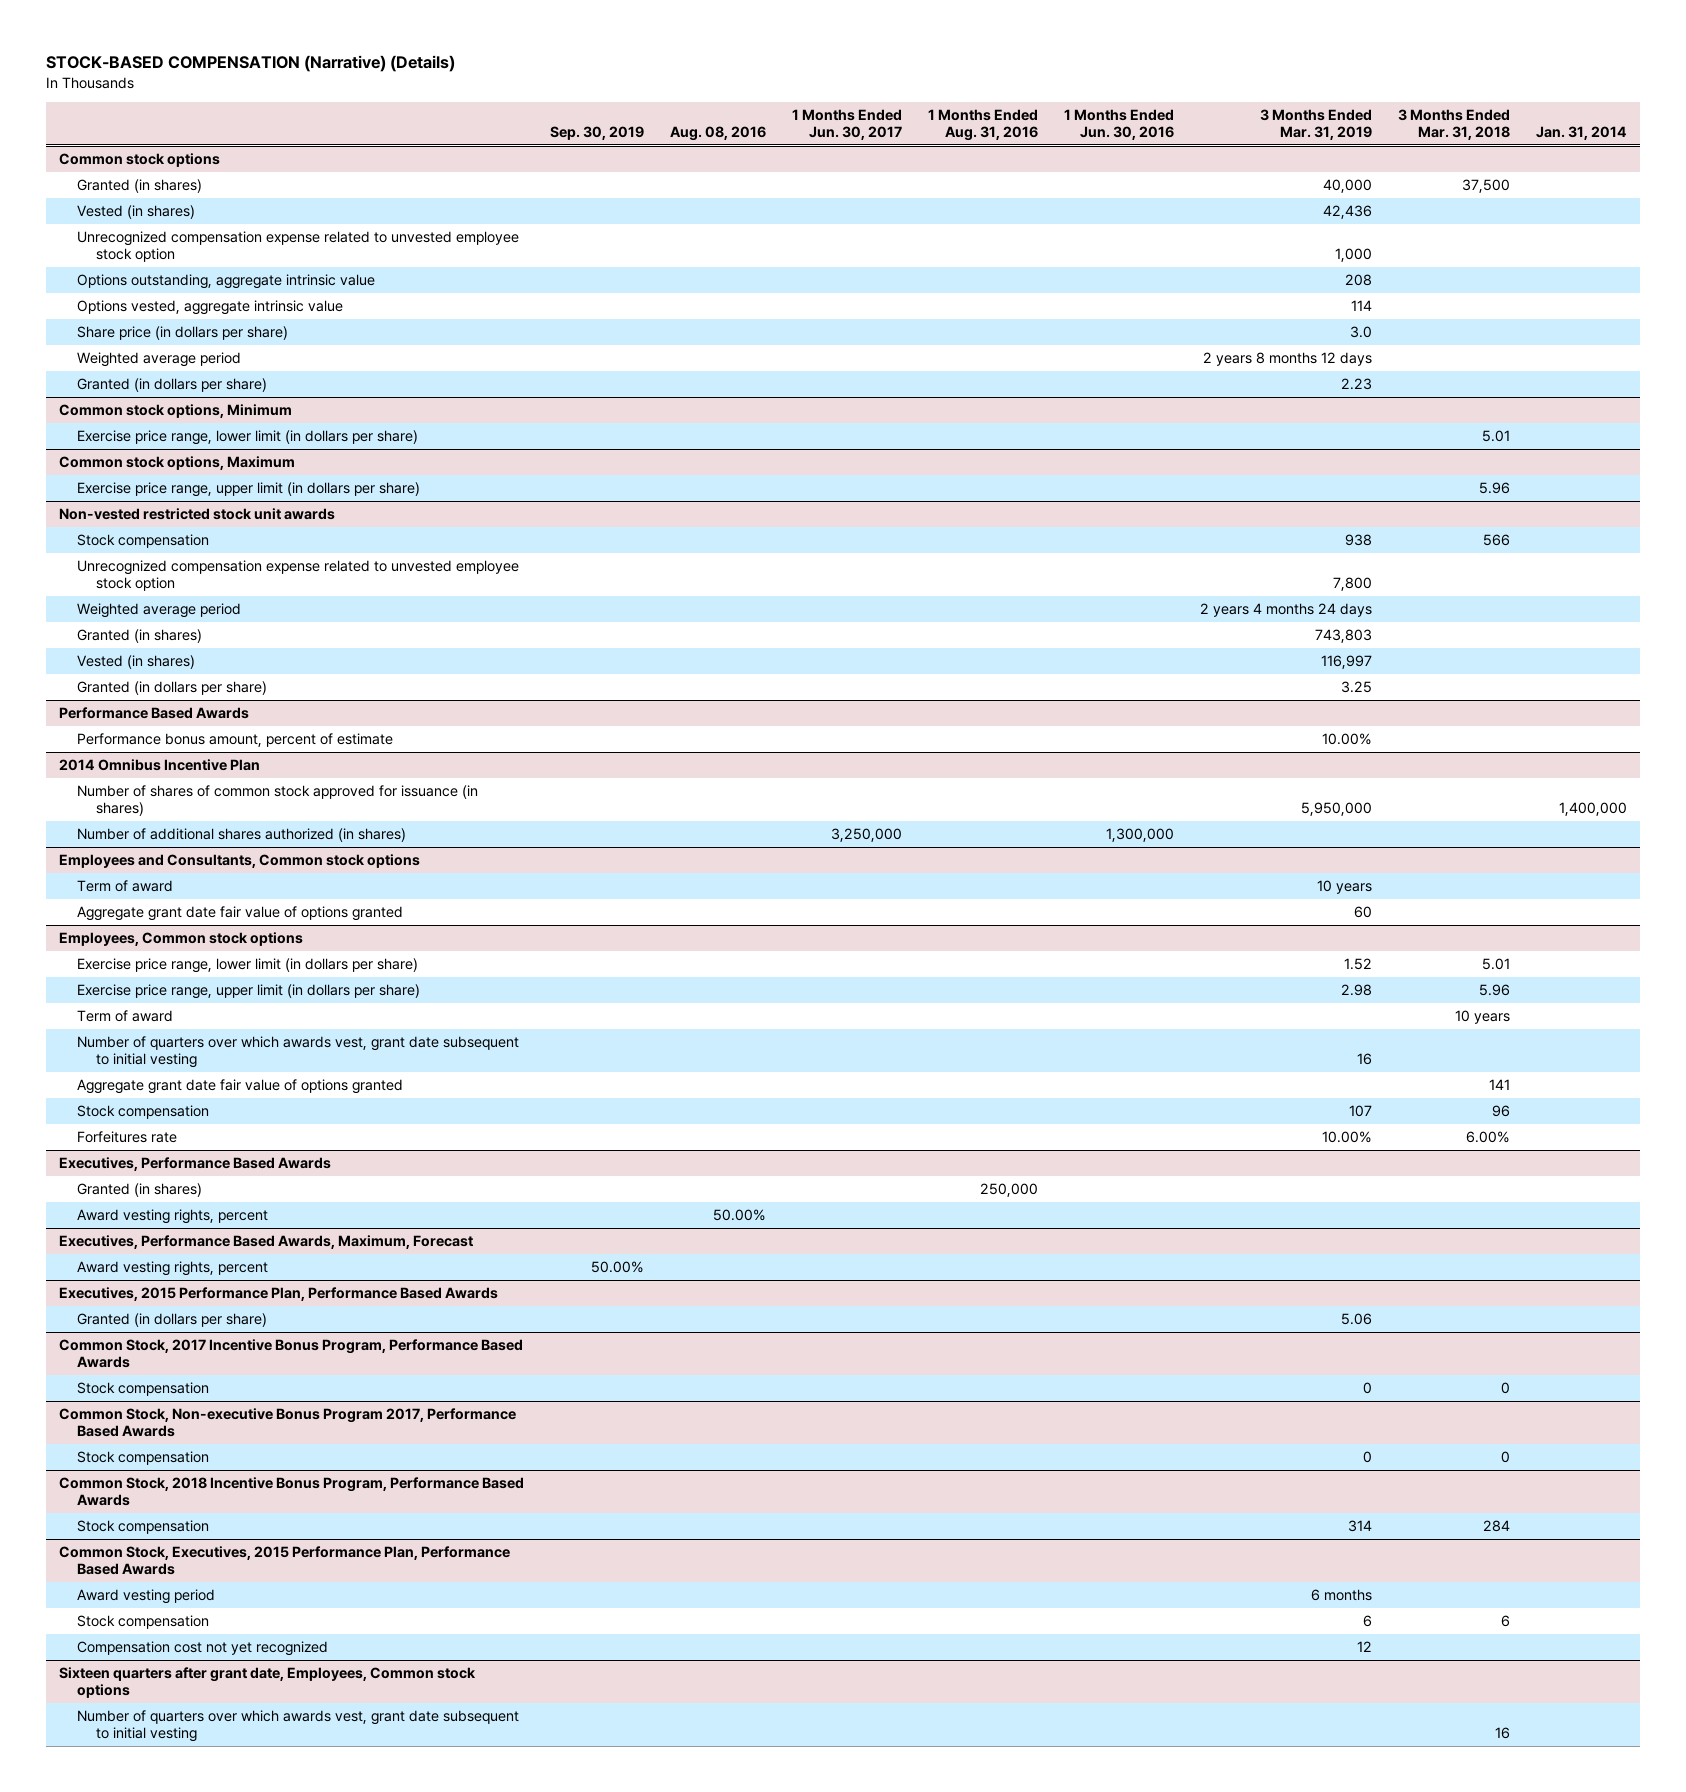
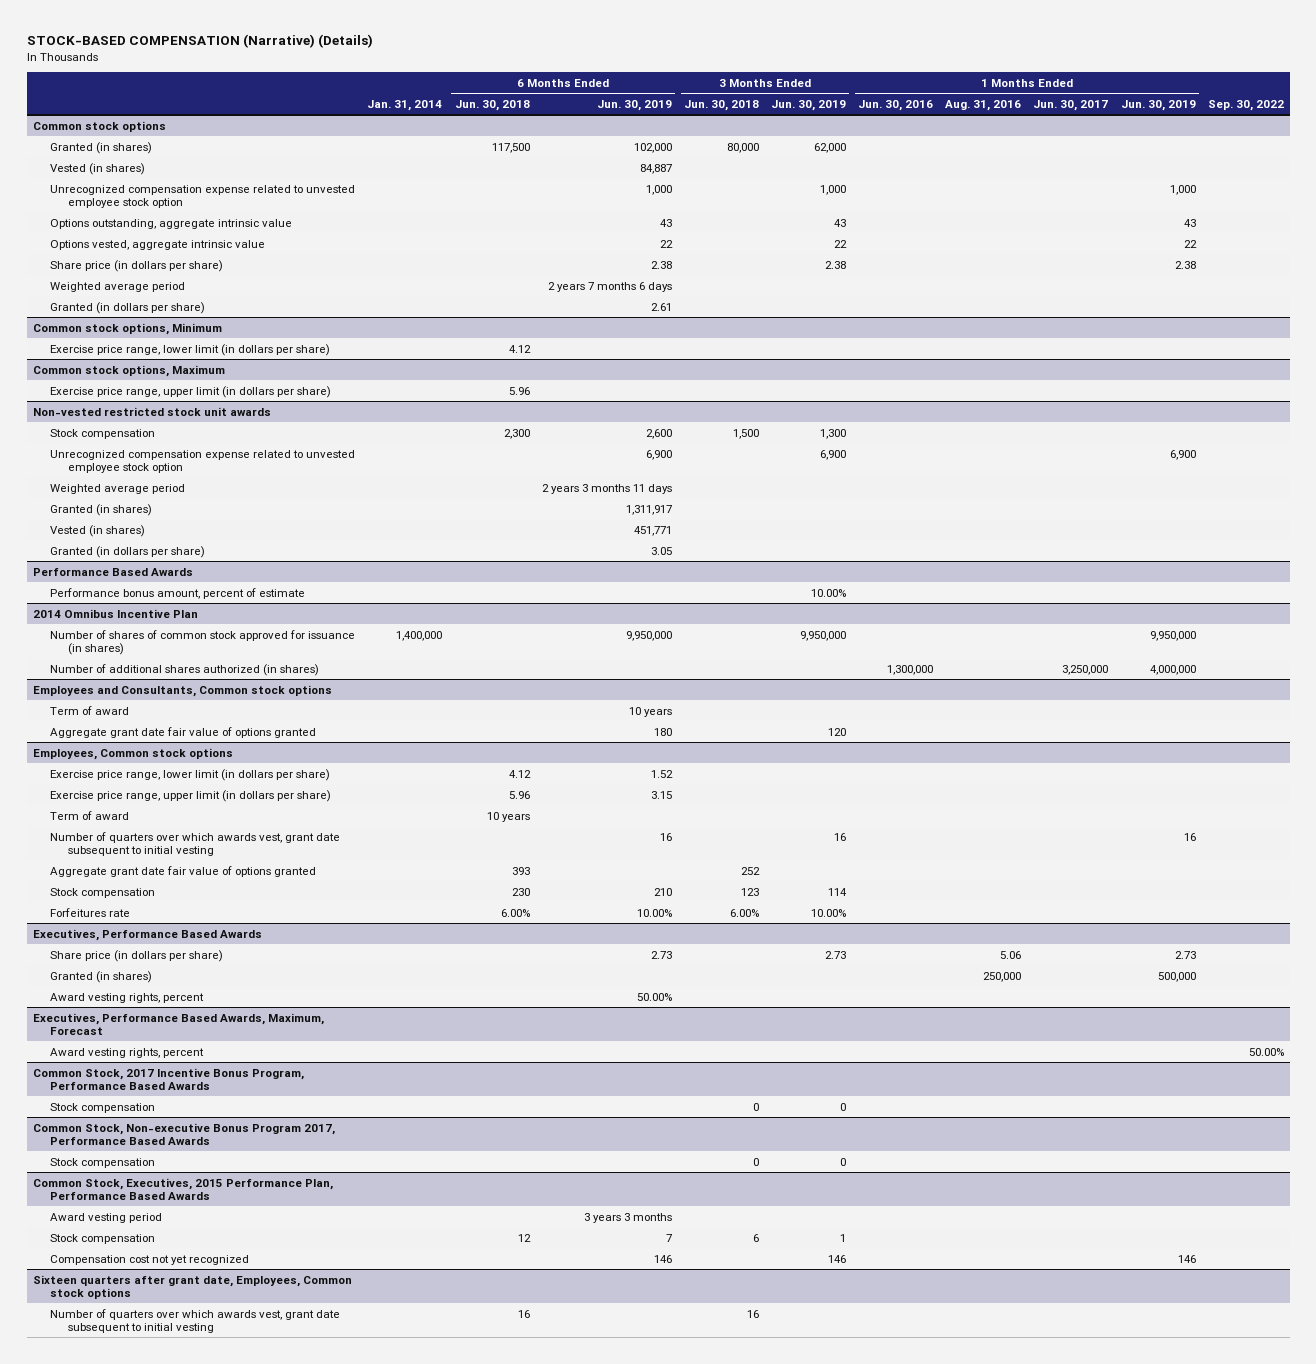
- | Sep. 30, 2019 | Aug. 08, 2016 | 1 Months Ended Jun. 30, 2017 | 1 Months Ended Aug. 31, 2016 | 1 Months Ended Jun. 30, 2016 | 3 Months Ended Mar. 31, 2019 | 3 Months Ended Mar. 31, 2018 | Jan. 31, 2014
+ | Jan. 31, 2014 | 6 Months Ended Jun. 30, 2018 | 6 Months Ended Jun. 30, 2019 | 3 Months Ended Jun. 30, 2018 | 3 Months Ended Jun. 30, 2019 | 1 Months Ended Jun. 30, 2016 | 1 Months Ended Aug. 31, 2016 | 1 Months Ended Jun. 30, 2017 | 1 Months Ended Jun. 30, 2019 | Sep. 30, 2022
@ Executives, Performance Based Awards
+ Share price (in dollars per share) | | | 2.73 | | 2.73 | | 5.06 | | 2.73 |
- Executives, 2015 Performance Plan, Performance Based Awards
- Granted (in dollars per share) | | | | | | 5.06 | |
- Common Stock, 2018 Incentive Bonus Program, Performance Based Awards
- Stock compensation | | | | | | 314 | 284 |

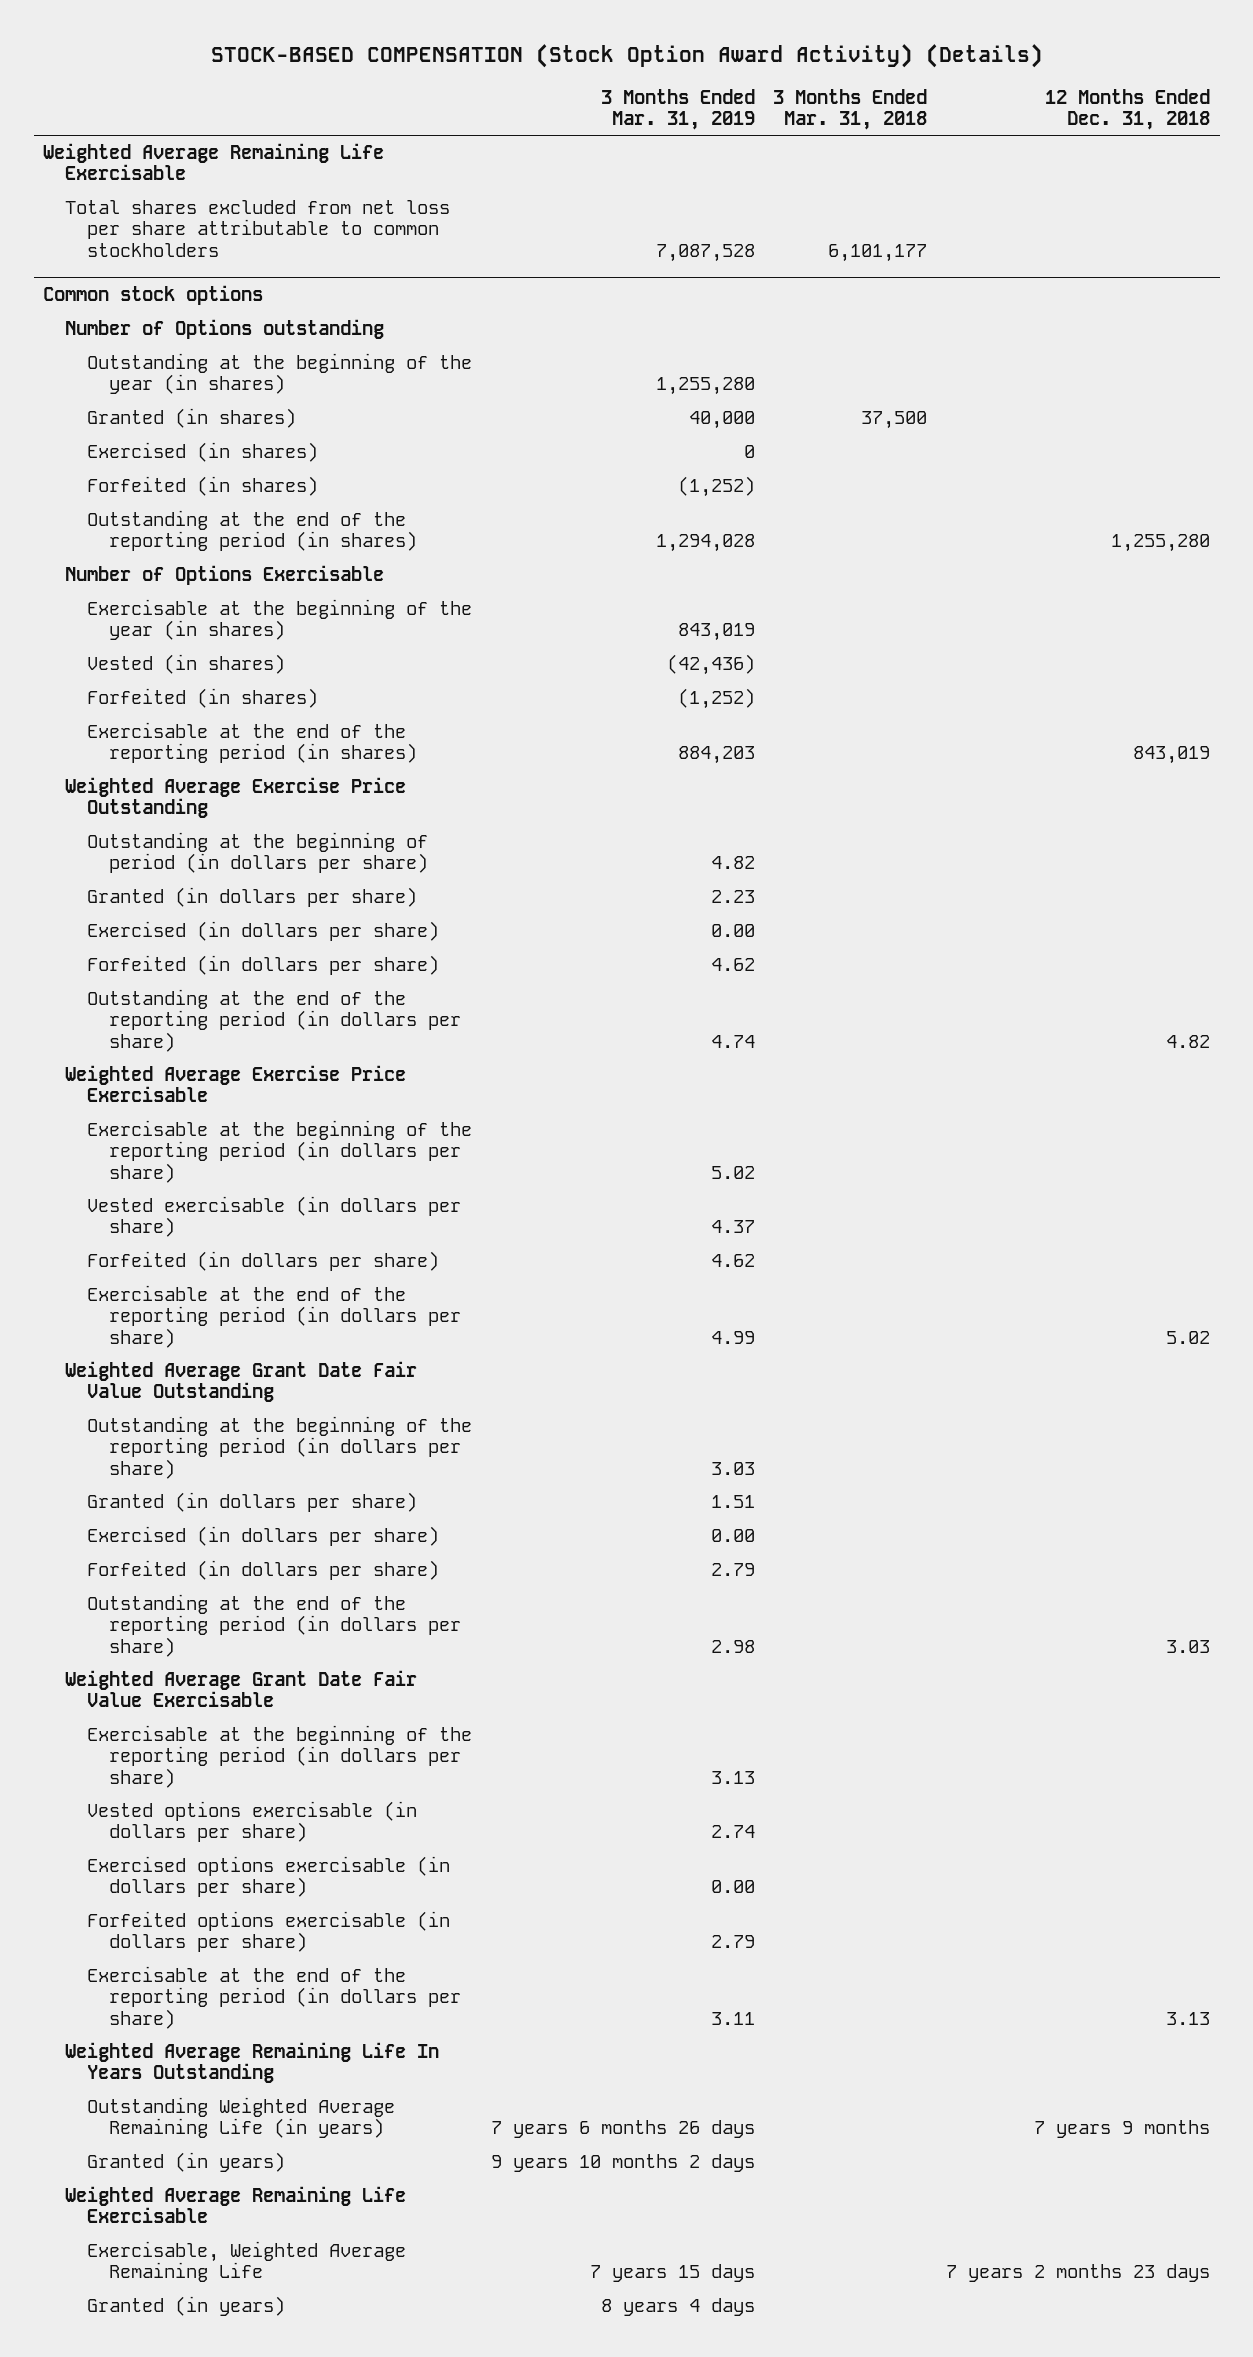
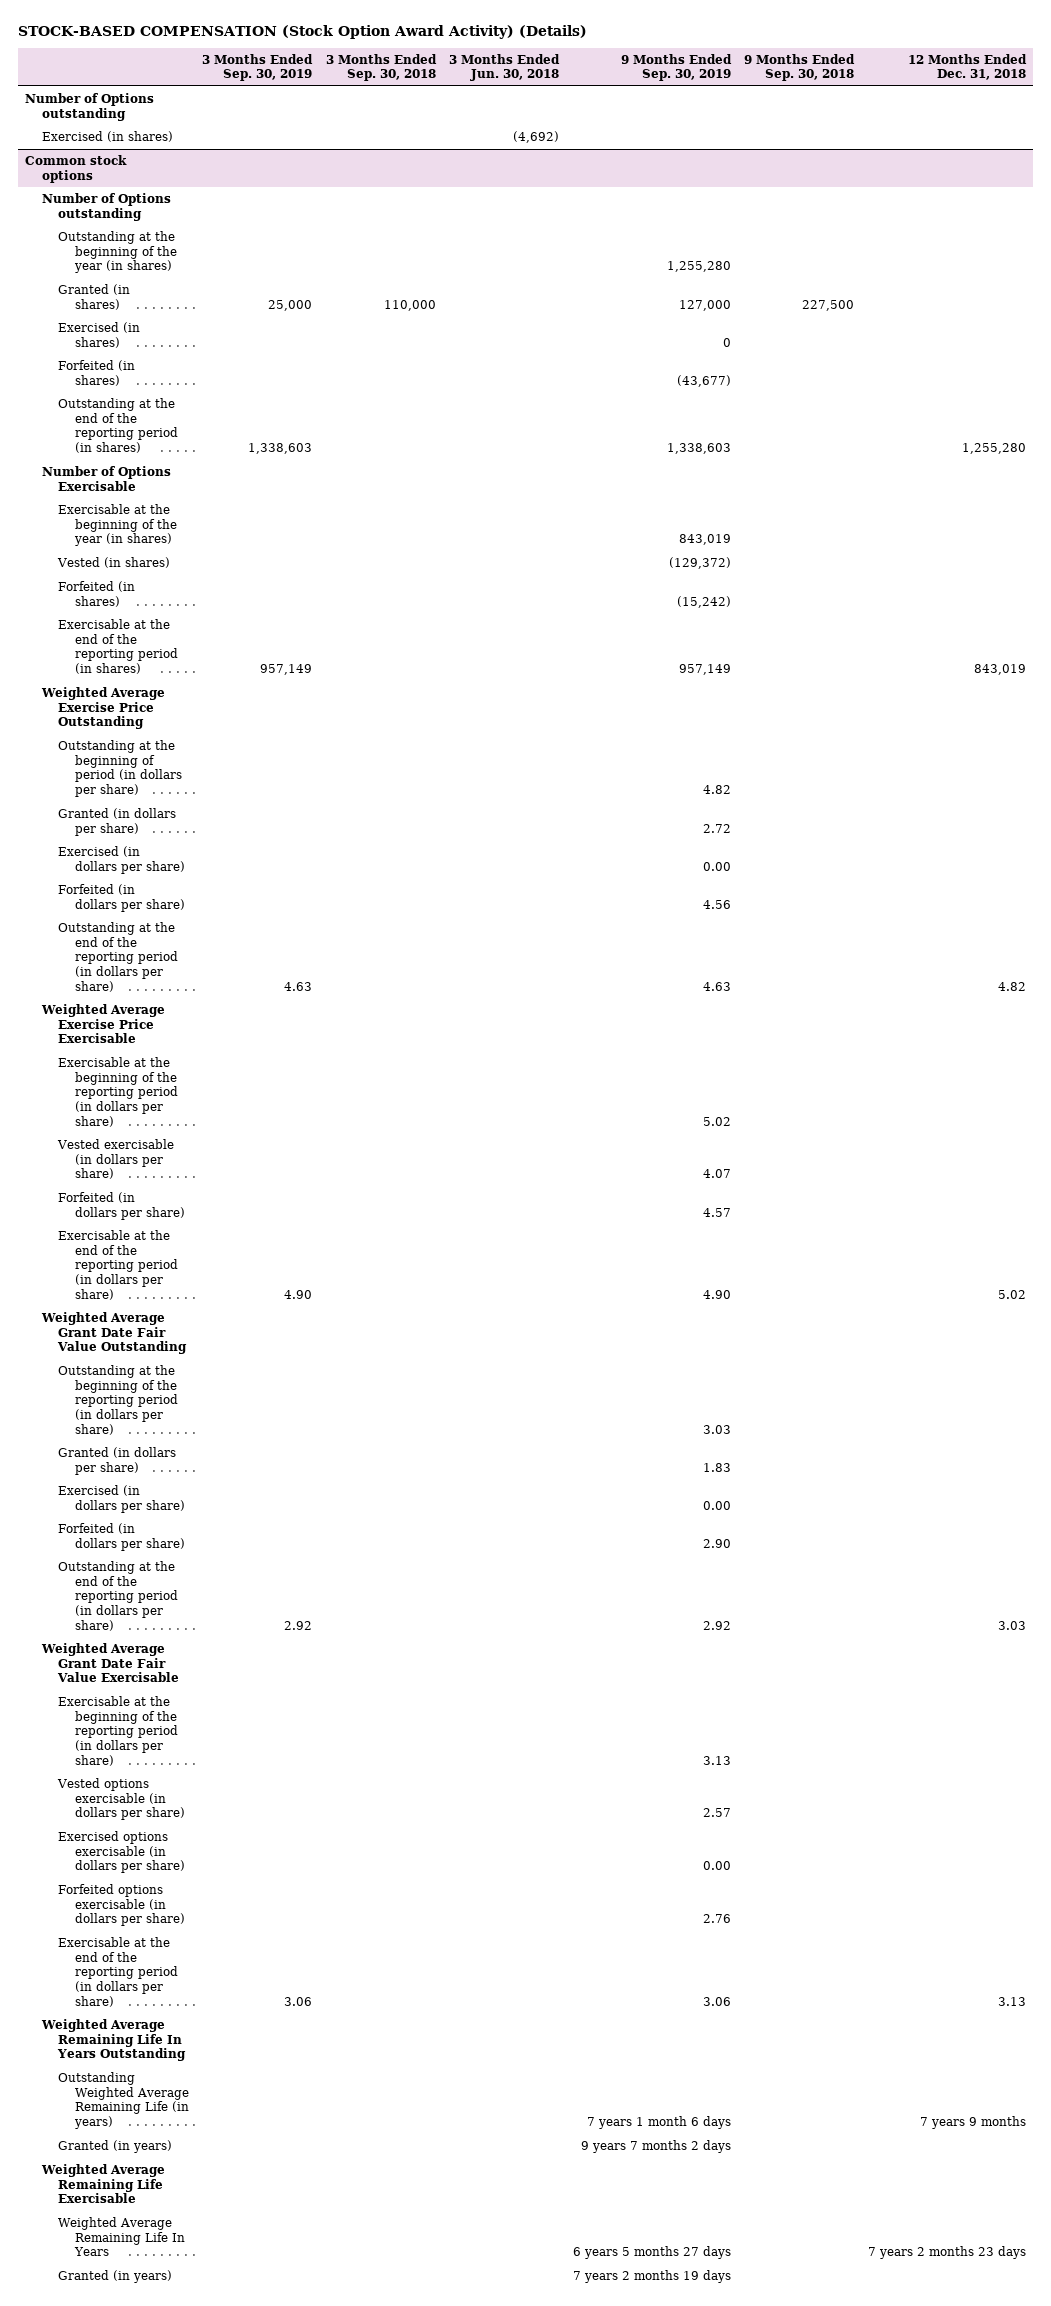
- | 3 Months Ended Mar. 31, 2019 | 3 Months Ended Mar. 31, 2018 | 12 Months Ended Dec. 31, 2018
+ | 3 Months Ended Sep. 30, 2019 | 3 Months Ended Sep. 30, 2018 | 3 Months Ended Jun. 30, 2018 | 9 Months Ended Sep. 30, 2019 | 9 Months Ended Sep. 30, 2018 | 12 Months Ended Dec. 31, 2018
- Weighted Average Remaining Life Exercisable
- Total shares excluded from net loss per share attributable to common stockholders | 7,087,528 | 6,101,177 |
+ Number of Options outstanding
+ Exercised (in shares) | | | (4,692) | | |
@ Common stock options
- Exercisable, Weighted Average Remaining Life | 7 years 15 days | | 7 years 2 months 23 days
+ Weighted Average Remaining Life In Years | | | | 6 years 5 months 27 days | | 7 years 2 months 23 days

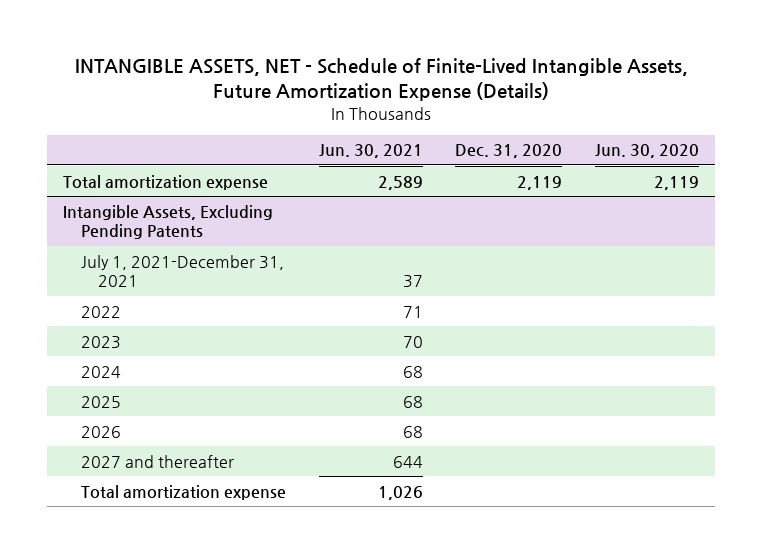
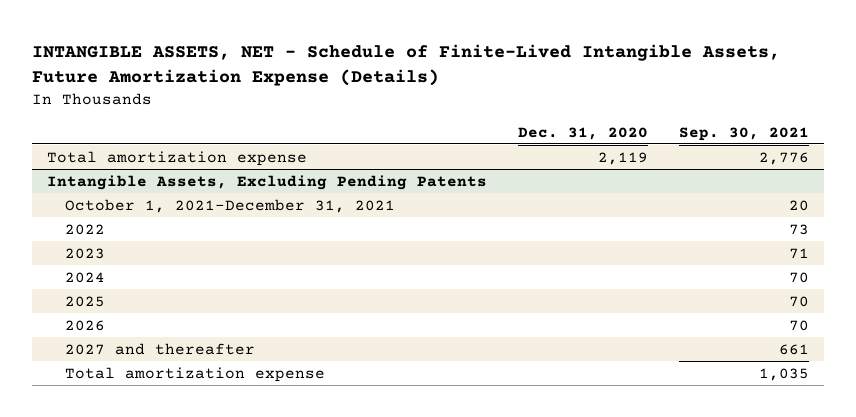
- | Jun. 30, 2021 | Dec. 31, 2020 | Jun. 30, 2020
+ | Dec. 31, 2020 | Sep. 30, 2021
@ Intangible Assets, Excluding Pending Patents
- July 1, 2021-December 31, 2021 | 37 | |
+ October 1, 2021-December 31, 2021 | | 20

